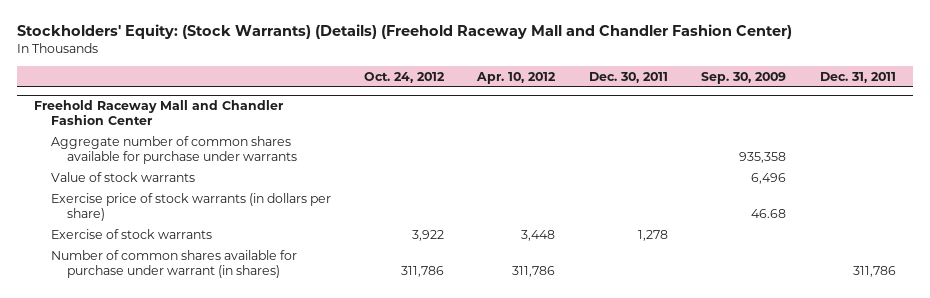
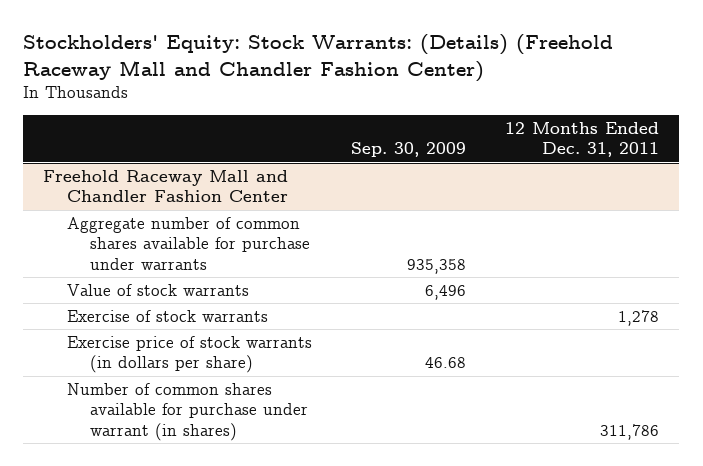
- Stockholders' Equity: (Stock Warrants) (Details) (Freehold Raceway Mall and Chandler Fashion Center)
+ Stockholders' Equity: Stock Warrants: (Details) (Freehold Raceway Mall and Chandler Fashion Center)
- | Oct. 24, 2012 | Apr. 10, 2012 | Dec. 30, 2011 | Sep. 30, 2009 | Dec. 31, 2011
+ | Sep. 30, 2009 | 12 Months Ended Dec. 31, 2011
@ Freehold Raceway Mall and Chandler Fashion Center
moved down: Exercise price of stock warrants (in dollars per share) | 46.68 |

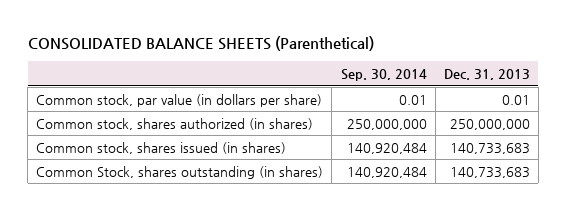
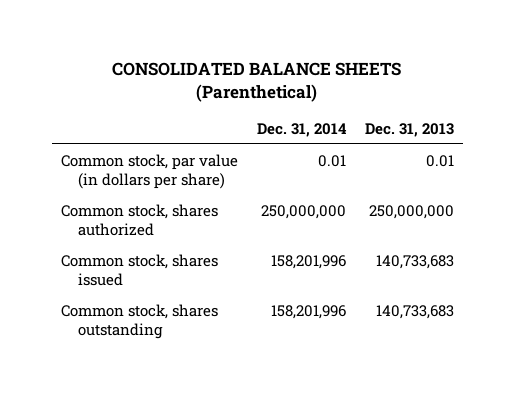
- | Sep. 30, 2014 | Dec. 31, 2013
+ | Dec. 31, 2014 | Dec. 31, 2013
- Common stock, shares authorized (in shares) | 250,000,000 | 250,000,000
- Common stock, shares issued (in shares) | 140,920,484 | 140,733,683
- Common Stock, shares outstanding (in shares) | 140,920,484 | 140,733,683
+ Common stock, shares authorized | 250,000,000 | 250,000,000
+ Common stock, shares issued | 158,201,996 | 140,733,683
+ Common stock, shares outstanding | 158,201,996 | 140,733,683

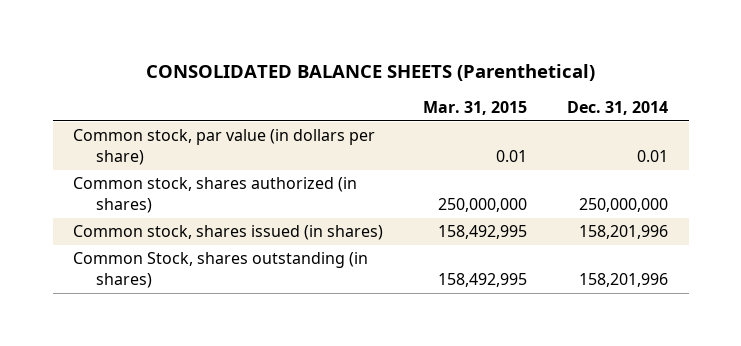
- | Dec. 31, 2014 | Dec. 31, 2013
+ | Mar. 31, 2015 | Dec. 31, 2014
- Common stock, shares authorized | 250,000,000 | 250,000,000
- Common stock, shares issued | 158,201,996 | 140,733,683
- Common stock, shares outstanding | 158,201,996 | 140,733,683
+ Common stock, shares authorized (in shares) | 250,000,000 | 250,000,000
+ Common stock, shares issued (in shares) | 158,492,995 | 158,201,996
+ Common Stock, shares outstanding (in shares) | 158,492,995 | 158,201,996

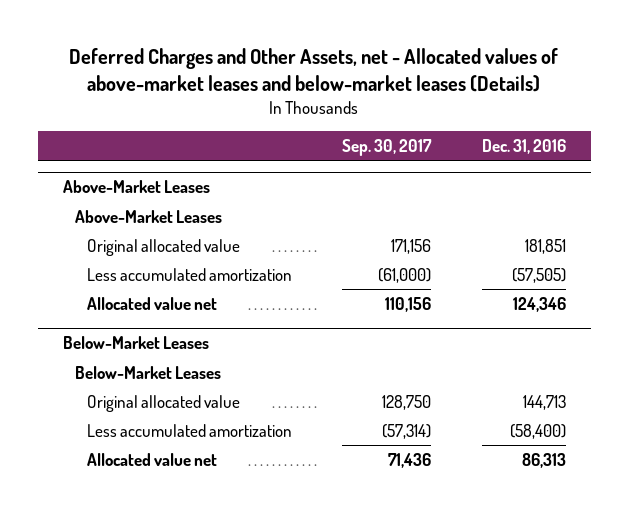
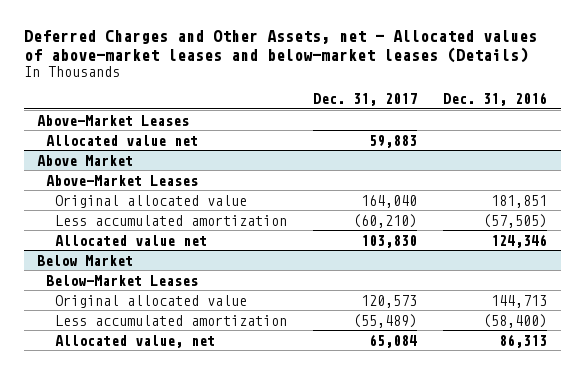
- | Sep. 30, 2017 | Dec. 31, 2016
+ | Dec. 31, 2017 | Dec. 31, 2016
- Above-Market Leases
+ Allocated value net | 59,883 |
+ Above Market
+ Above-Market Leases
- Below-Market Leases
+ Below Market
- Allocated value net | 71,436 | 86,313
+ Allocated value, net | 65,084 | 86,313

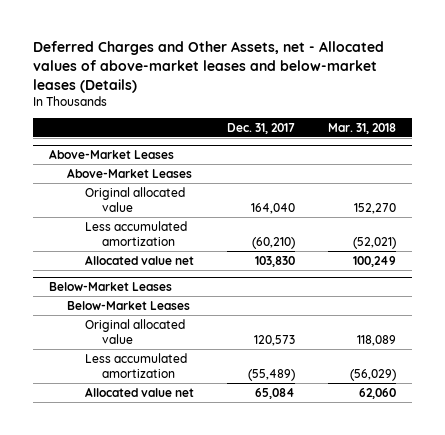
- | Dec. 31, 2017 | Dec. 31, 2016
+ | Dec. 31, 2017 | Mar. 31, 2018
- Above-Market Leases
- Allocated value net | 59,883 |
- Above Market
+ Above-Market Leases
- Below Market
+ Below-Market Leases
- Allocated value, net | 65,084 | 86,313
+ Allocated value net | 65,084 | 62,060

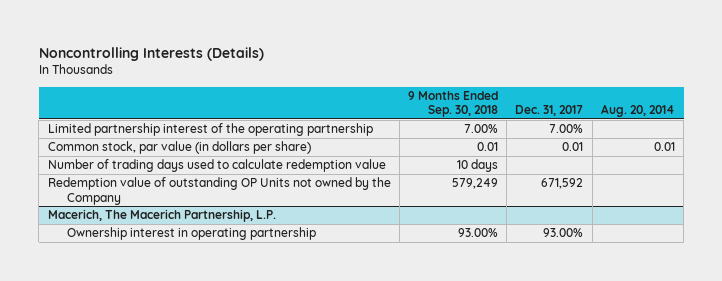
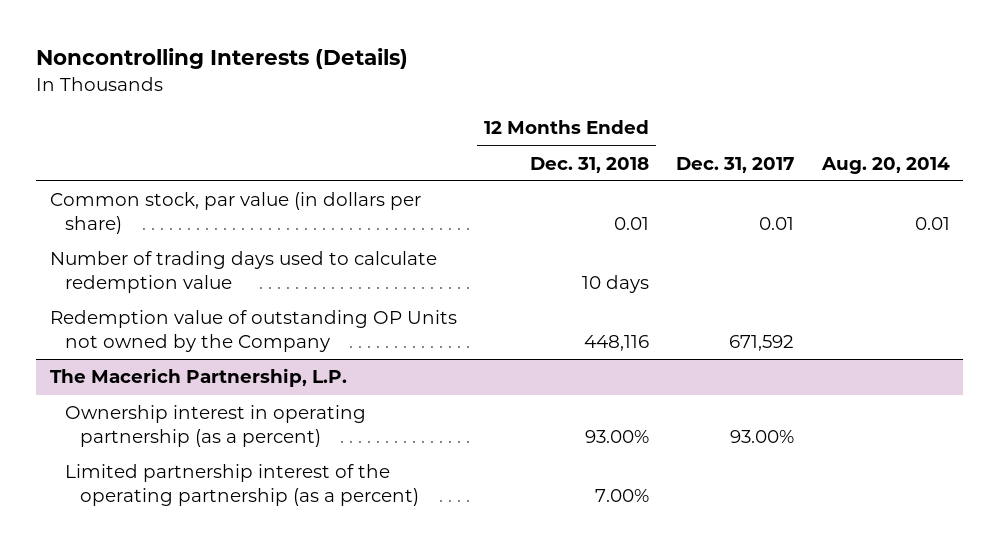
- | 9 Months Ended Sep. 30, 2018 | Dec. 31, 2017 | Aug. 20, 2014
+ | 12 Months Ended Dec. 31, 2018 | Dec. 31, 2017 | Aug. 20, 2014
- Limited partnership interest of the operating partnership | 7.00% | 7.00% |
- Macerich, The Macerich Partnership, L.P.
- Ownership interest in operating partnership | 93.00% | 93.00% |
+ The Macerich Partnership, L.P.
+ Ownership interest in operating partnership (as a percent) | 93.00% | 93.00% |
+ Limited partnership interest of the operating partnership (as a percent) | 7.00% | |

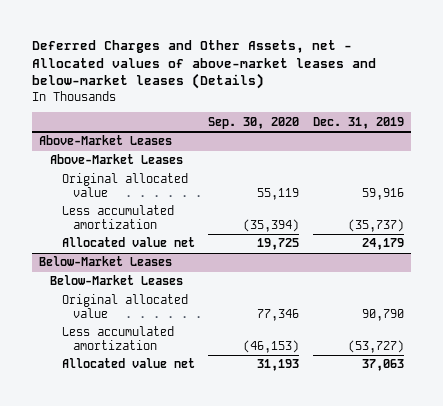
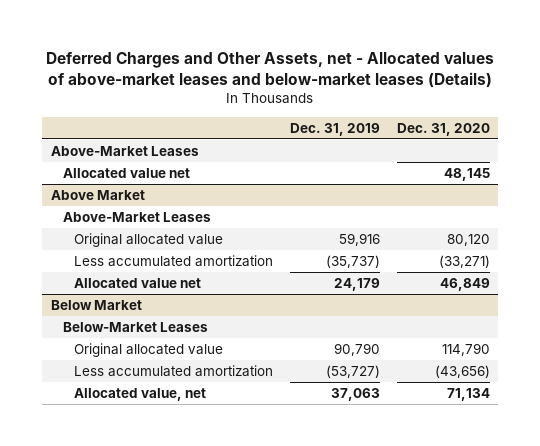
- | Sep. 30, 2020 | Dec. 31, 2019
+ | Dec. 31, 2019 | Dec. 31, 2020
- Above-Market Leases
+ Allocated value net | | 48,145
+ Above Market
+ Above-Market Leases
- Below-Market Leases
+ Below Market
- Allocated value net | 31,193 | 37,063
+ Allocated value, net | 37,063 | 71,134

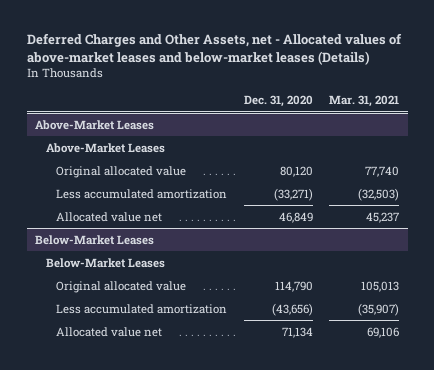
- | Dec. 31, 2019 | Dec. 31, 2020
+ | Dec. 31, 2020 | Mar. 31, 2021
- Above-Market Leases
- Allocated value net | | 48,145
- Above Market
+ Above-Market Leases
- Below Market
+ Below-Market Leases
- Allocated value, net | 37,063 | 71,134
+ Allocated value net | 71,134 | 69,106

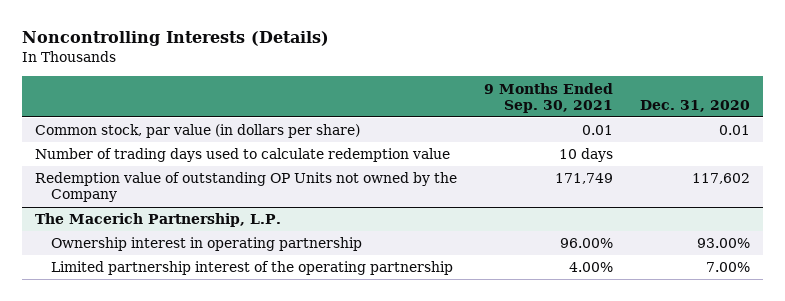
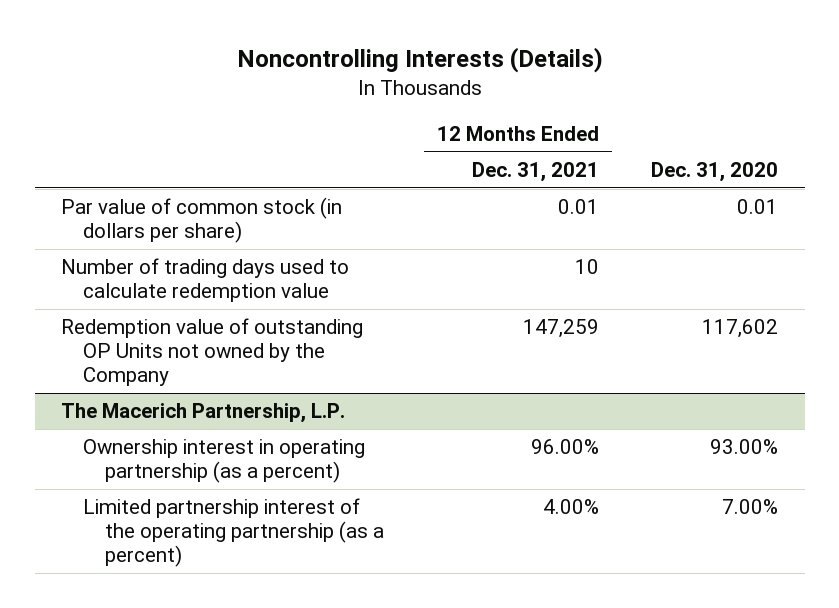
- | 9 Months Ended Sep. 30, 2021 | Dec. 31, 2020
+ | 12 Months Ended Dec. 31, 2021 | Dec. 31, 2020
- Common stock, par value (in dollars per share) | 0.01 | 0.01
+ Par value of common stock (in dollars per share) | 0.01 | 0.01
@ The Macerich Partnership, L.P.
- Ownership interest in operating partnership | 96.00% | 93.00%
- Limited partnership interest of the operating partnership | 4.00% | 7.00%
+ Ownership interest in operating partnership (as a percent) | 96.00% | 93.00%
+ Limited partnership interest of the operating partnership (as a percent) | 4.00% | 7.00%

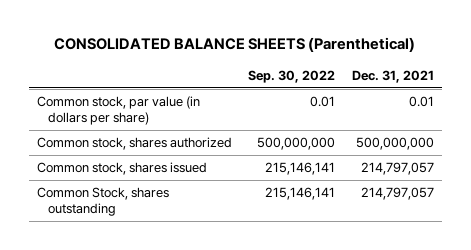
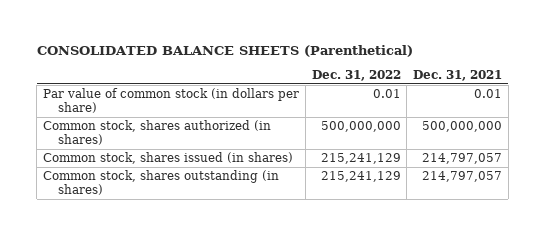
- | Sep. 30, 2022 | Dec. 31, 2021
+ | Dec. 31, 2022 | Dec. 31, 2021
- Common stock, par value (in dollars per share) | 0.01 | 0.01
- Common stock, shares authorized | 500,000,000 | 500,000,000
- Common stock, shares issued | 215,146,141 | 214,797,057
- Common Stock, shares outstanding | 215,146,141 | 214,797,057
+ Par value of common stock (in dollars per share) | 0.01 | 0.01
+ Common stock, shares authorized (in shares) | 500,000,000 | 500,000,000
+ Common stock, shares issued (in shares) | 215,241,129 | 214,797,057
+ Common stock, shares outstanding (in shares) | 215,241,129 | 214,797,057

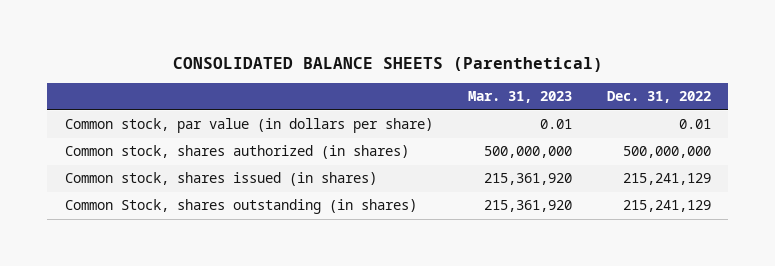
- | Dec. 31, 2022 | Dec. 31, 2021
+ | Mar. 31, 2023 | Dec. 31, 2022
- Par value of common stock (in dollars per share) | 0.01 | 0.01
+ Common stock, par value (in dollars per share) | 0.01 | 0.01
- Common stock, shares outstanding (in shares) | 215,241,129 | 214,797,057
+ Common Stock, shares outstanding (in shares) | 215,361,920 | 215,241,129

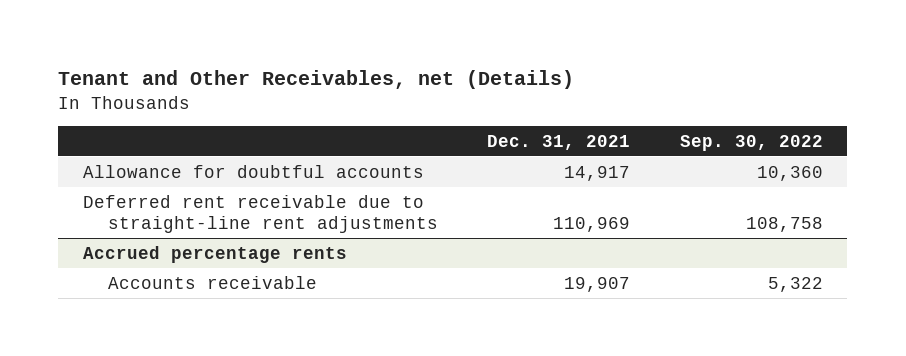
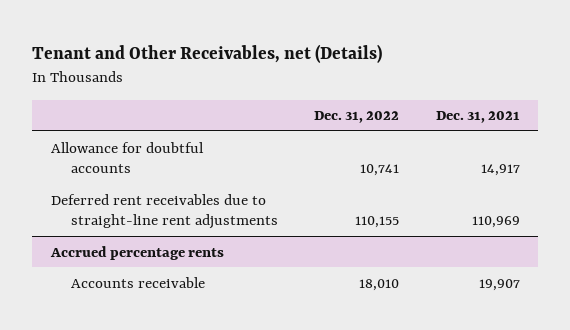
- | Dec. 31, 2021 | Sep. 30, 2022
+ | Dec. 31, 2022 | Dec. 31, 2021
- Deferred rent receivable due to straight-line rent adjustments | 110,969 | 108,758
+ Deferred rent receivables due to straight-line rent adjustments | 110,155 | 110,969

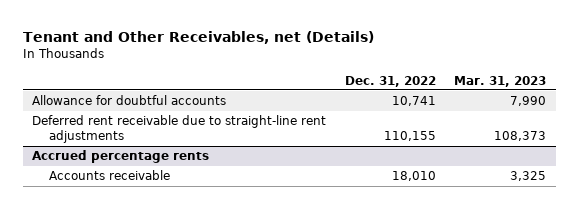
- | Dec. 31, 2022 | Dec. 31, 2021
+ | Dec. 31, 2022 | Mar. 31, 2023
- Deferred rent receivables due to straight-line rent adjustments | 110,155 | 110,969
+ Deferred rent receivable due to straight-line rent adjustments | 110,155 | 108,373

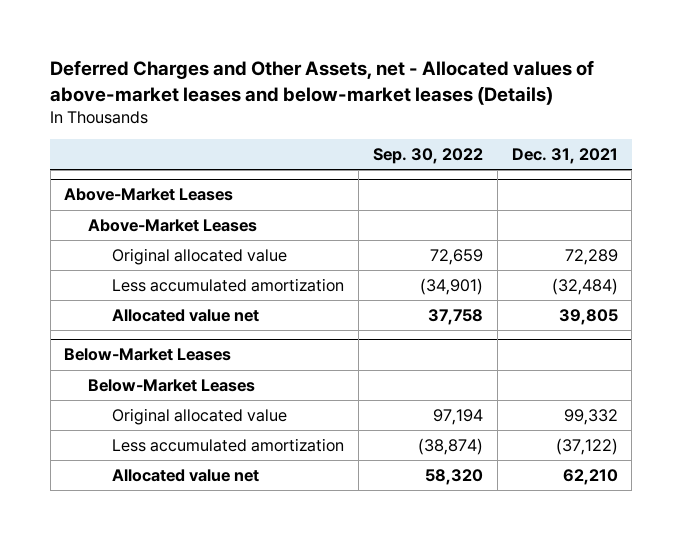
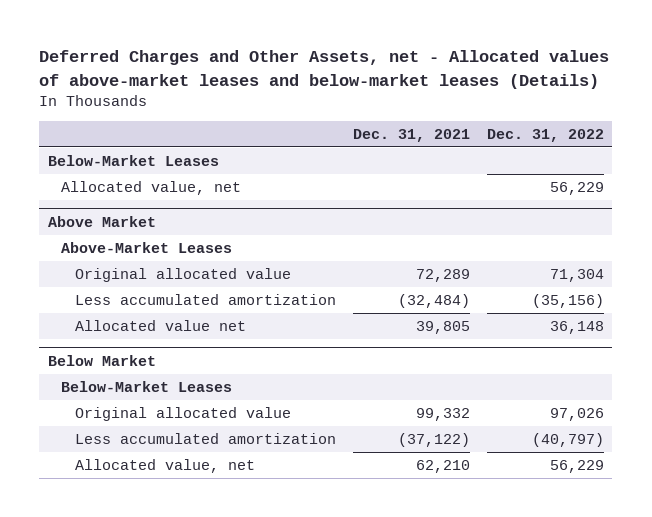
- | Sep. 30, 2022 | Dec. 31, 2021
+ | Dec. 31, 2021 | Dec. 31, 2022
- Above-Market Leases
+ Below-Market Leases
+ Allocated value, net | | 56,229
+ Above Market
- Below-Market Leases
+ Below Market
- Allocated value net | 58,320 | 62,210
+ Allocated value, net | 62,210 | 56,229

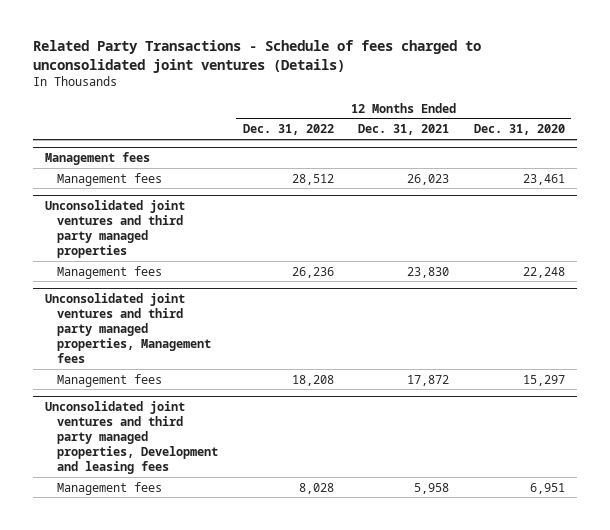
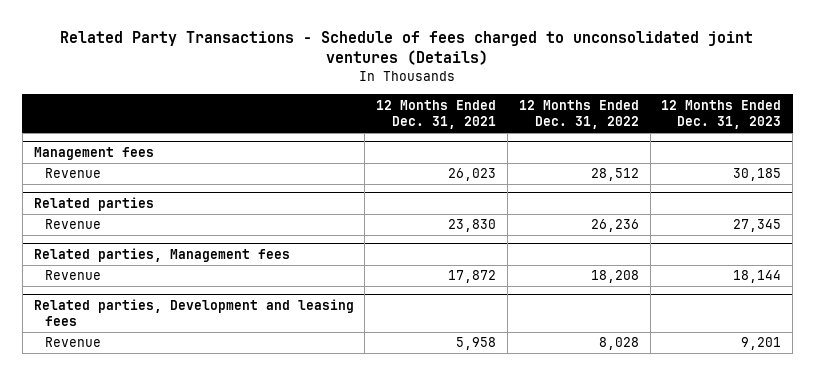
- | 12 Months Ended Dec. 31, 2022 | 12 Months Ended Dec. 31, 2021 | 12 Months Ended Dec. 31, 2020
+ | 12 Months Ended Dec. 31, 2021 | 12 Months Ended Dec. 31, 2022 | 12 Months Ended Dec. 31, 2023
@ Management fees
- Management fees | 28,512 | 26,023 | 23,461
- Unconsolidated joint ventures and third party managed properties
- Management fees | 26,236 | 23,830 | 22,248
- Unconsolidated joint ventures and third party managed properties, Management fees
- Management fees | 18,208 | 17,872 | 15,297
- Unconsolidated joint ventures and third party managed properties, Development and leasing fees
- Management fees | 8,028 | 5,958 | 6,951
@ Management fees
+ Revenue | 26,023 | 28,512 | 30,185
+ Related parties
+ Revenue | 23,830 | 26,236 | 27,345
+ Related parties, Management fees
+ Revenue | 17,872 | 18,208 | 18,144
+ Related parties, Development and leasing fees
+ Revenue | 5,958 | 8,028 | 9,201

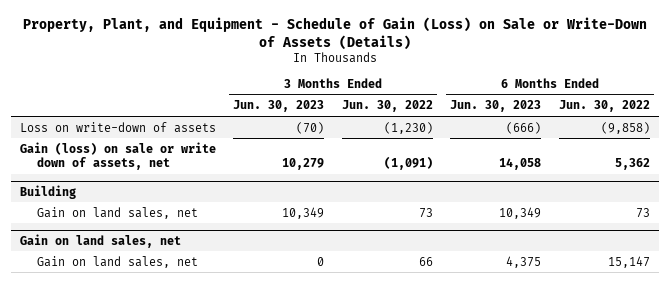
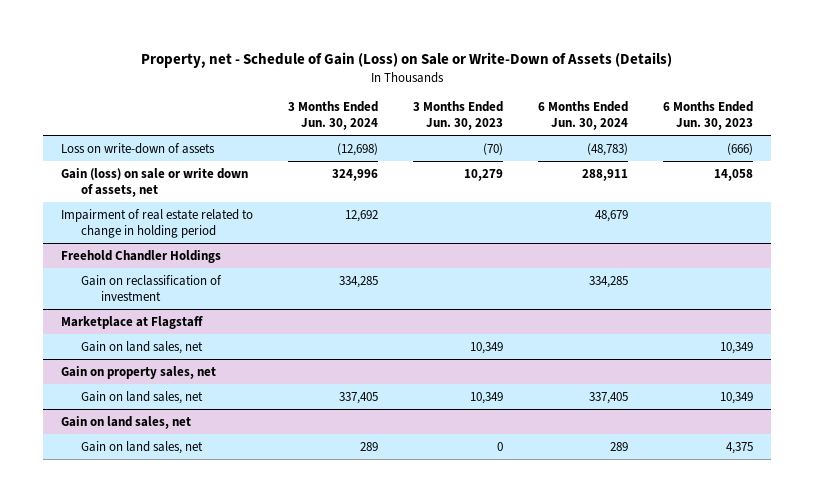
- Property, Plant, and Equipment - Schedule of Gain (Loss) on Sale or Write-Down of Assets (Details)
+ Property, net - Schedule of Gain (Loss) on Sale or Write-Down of Assets (Details)
- | 3 Months Ended Jun. 30, 2023 | 3 Months Ended Jun. 30, 2022 | 6 Months Ended Jun. 30, 2023 | 6 Months Ended Jun. 30, 2022
+ | 3 Months Ended Jun. 30, 2024 | 3 Months Ended Jun. 30, 2023 | 6 Months Ended Jun. 30, 2024 | 6 Months Ended Jun. 30, 2023
- Building
+ Impairment of real estate related to change in holding period | 12,692 | | 48,679 |
+ Freehold Chandler Holdings
+ Gain on reclassification of investment | 334,285 | | 334,285 |
+ Marketplace at Flagstaff
+ Gain on property sales, net
+ Gain on land sales, net | 337,405 | 10,349 | 337,405 | 10,349

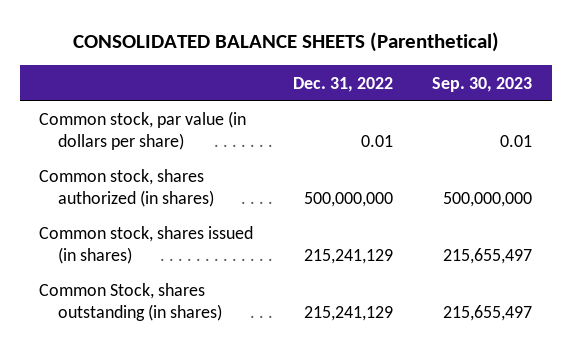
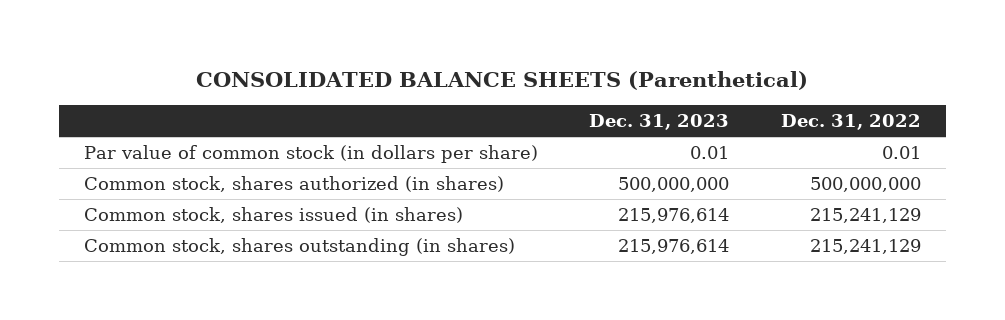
- | Dec. 31, 2022 | Sep. 30, 2023
+ | Dec. 31, 2023 | Dec. 31, 2022
- Common stock, par value (in dollars per share) | 0.01 | 0.01
+ Par value of common stock (in dollars per share) | 0.01 | 0.01
- Common Stock, shares outstanding (in shares) | 215,241,129 | 215,655,497
+ Common stock, shares outstanding (in shares) | 215,976,614 | 215,241,129

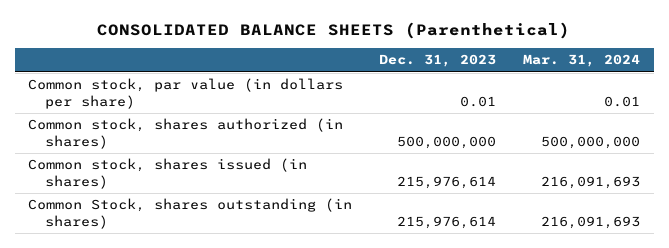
- | Dec. 31, 2023 | Dec. 31, 2022
+ | Dec. 31, 2023 | Mar. 31, 2024
- Par value of common stock (in dollars per share) | 0.01 | 0.01
+ Common stock, par value (in dollars per share) | 0.01 | 0.01
- Common stock, shares outstanding (in shares) | 215,976,614 | 215,241,129
+ Common Stock, shares outstanding (in shares) | 215,976,614 | 216,091,693

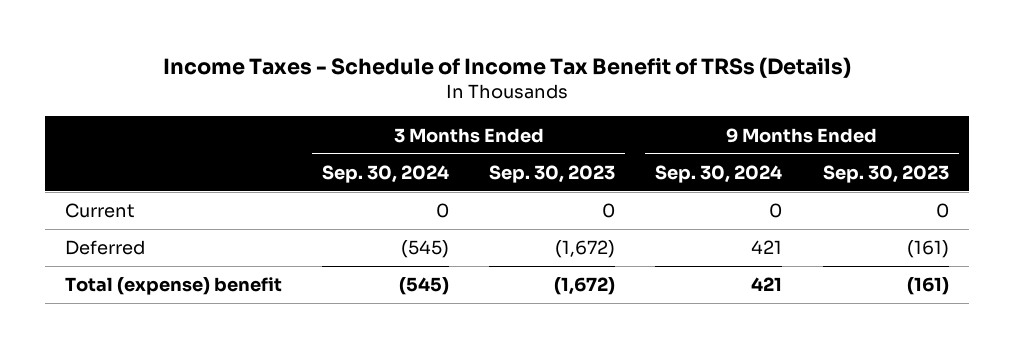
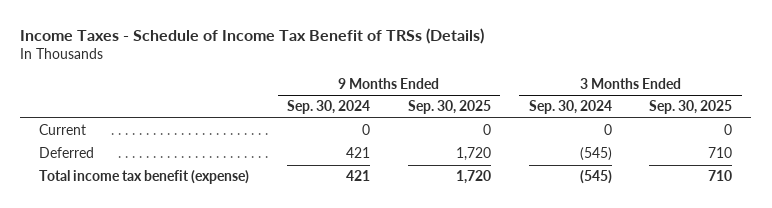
- | 3 Months Ended Sep. 30, 2024 | 3 Months Ended Sep. 30, 2023 | 9 Months Ended Sep. 30, 2024 | 9 Months Ended Sep. 30, 2023
+ | 9 Months Ended Sep. 30, 2024 | 9 Months Ended Sep. 30, 2025 | 3 Months Ended Sep. 30, 2024 | 3 Months Ended Sep. 30, 2025
- Total (expense) benefit | (545) | (1,672) | 421 | (161)
+ Total income tax benefit (expense) | 421 | 1,720 | (545) | 710

